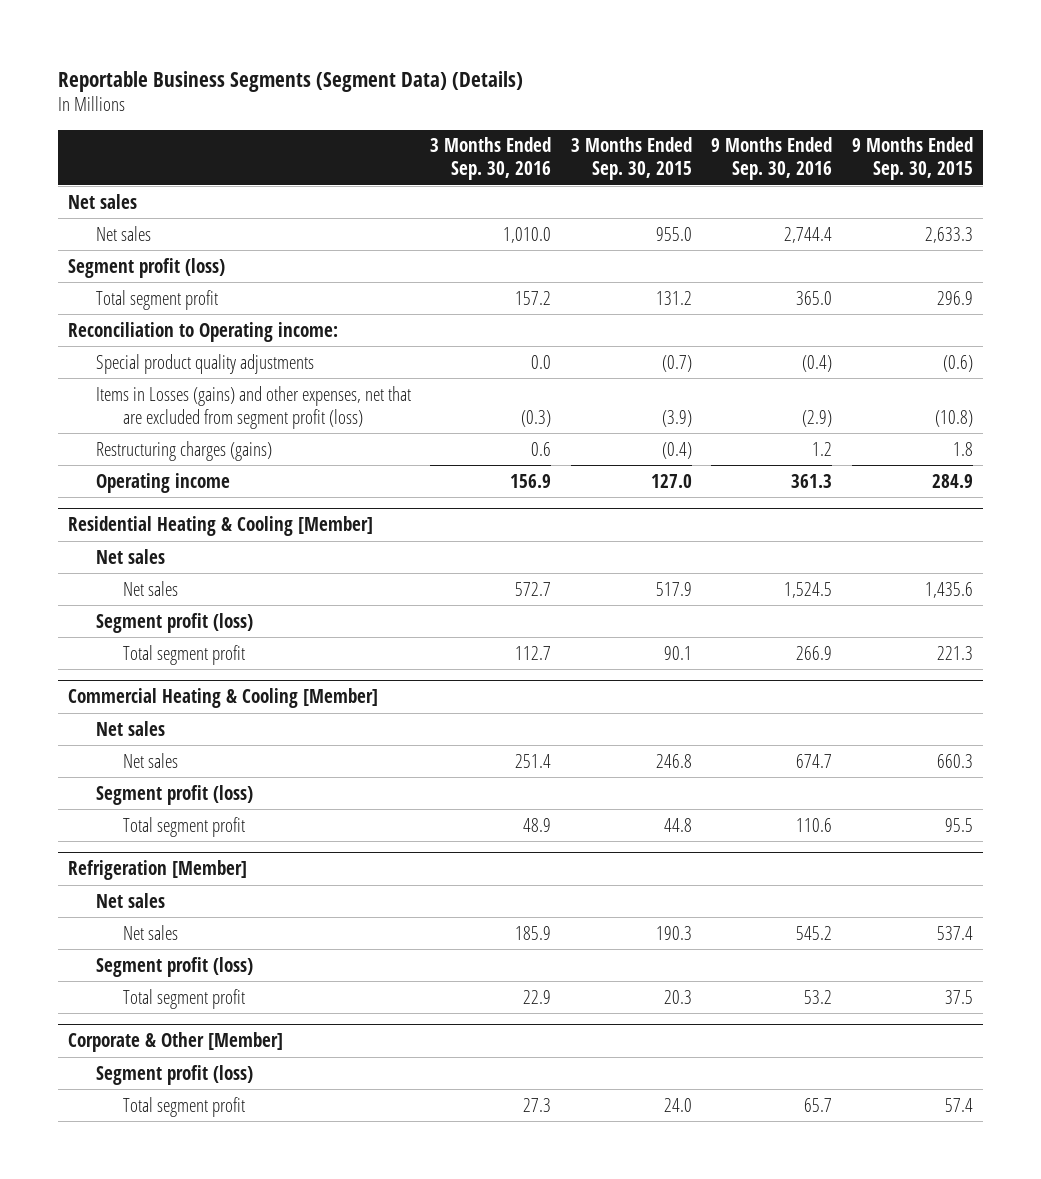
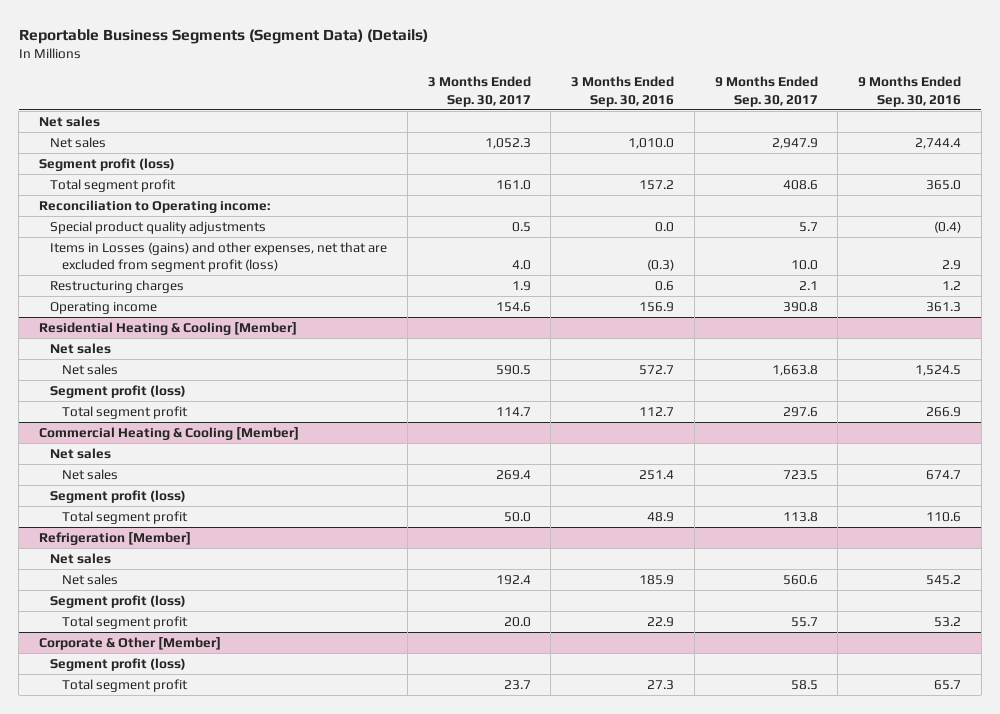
- | 3 Months Ended Sep. 30, 2016 | 3 Months Ended Sep. 30, 2015 | 9 Months Ended Sep. 30, 2016 | 9 Months Ended Sep. 30, 2015
+ | 3 Months Ended Sep. 30, 2017 | 3 Months Ended Sep. 30, 2016 | 9 Months Ended Sep. 30, 2017 | 9 Months Ended Sep. 30, 2016
- Items in Losses (gains) and other expenses, net that are excluded from segment profit (loss) | (0.3) | (3.9) | (2.9) | (10.8)
- Restructuring charges (gains) | 0.6 | (0.4) | 1.2 | 1.8
+ Items in Losses (gains) and other expenses, net that are excluded from segment profit (loss) | 4.0 | (0.3) | 10.0 | 2.9
+ Restructuring charges | 1.9 | 0.6 | 2.1 | 1.2

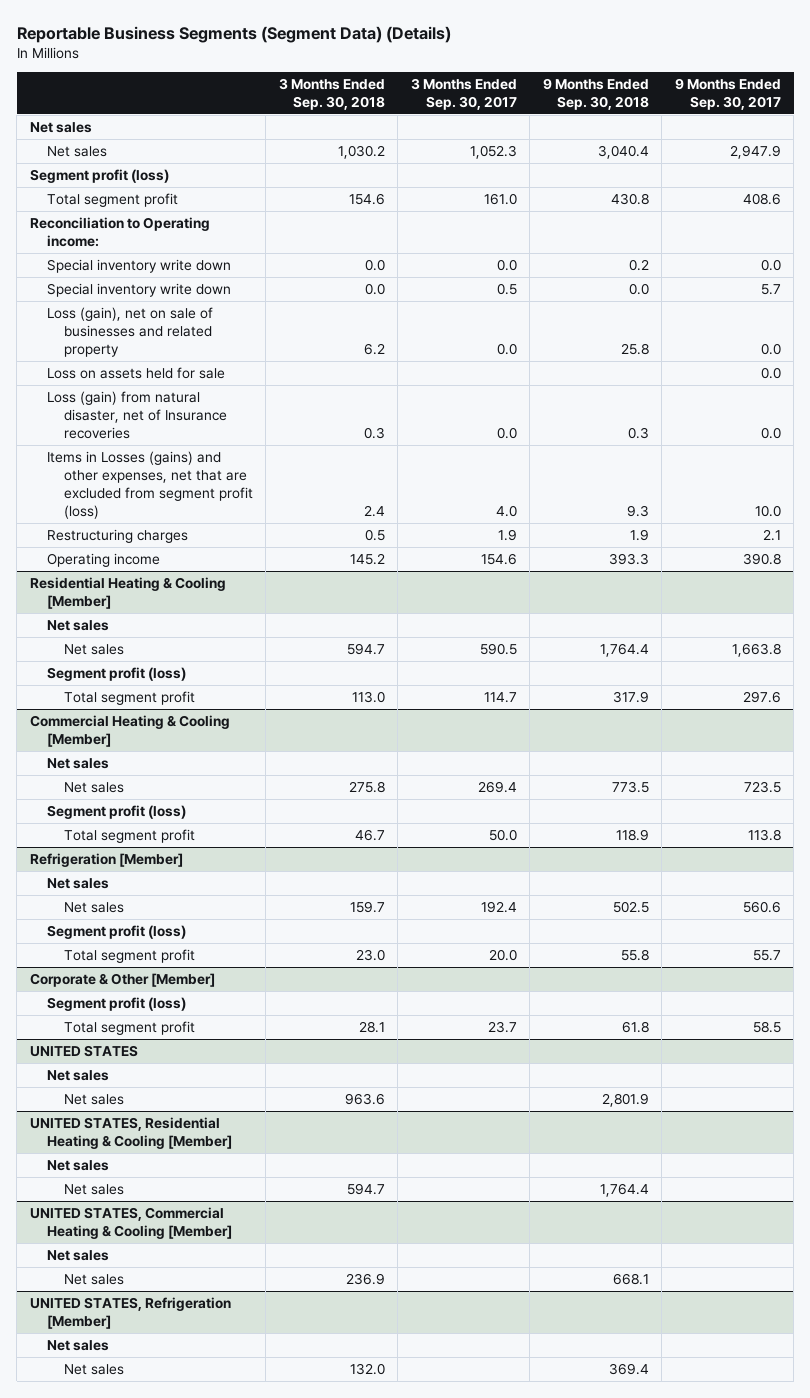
- | 3 Months Ended Sep. 30, 2017 | 3 Months Ended Sep. 30, 2016 | 9 Months Ended Sep. 30, 2017 | 9 Months Ended Sep. 30, 2016
+ | 3 Months Ended Sep. 30, 2018 | 3 Months Ended Sep. 30, 2017 | 9 Months Ended Sep. 30, 2018 | 9 Months Ended Sep. 30, 2017
- Special product quality adjustments | 0.5 | 0.0 | 5.7 | (0.4)
+ Special inventory write down | 0.0 | 0.0 | 0.2 | 0.0
+ Special inventory write down | 0.0 | 0.5 | 0.0 | 5.7
+ Loss (gain), net on sale of businesses and related property | 6.2 | 0.0 | 25.8 | 0.0
+ Loss on assets held for sale | | | | 0.0
+ Loss (gain) from natural disaster, net of Insurance recoveries | 0.3 | 0.0 | 0.3 | 0.0
+ UNITED STATES
+ Net sales
+ Net sales | 963.6 | | 2,801.9 |
+ UNITED STATES, Residential Heating & Cooling [Member]
+ Net sales
+ Net sales | 594.7 | | 1,764.4 |
+ UNITED STATES, Commercial Heating & Cooling [Member]
+ Net sales
+ Net sales | 236.9 | | 668.1 |
+ UNITED STATES, Refrigeration [Member]
+ Net sales
+ Net sales | 132.0 | | 369.4 |

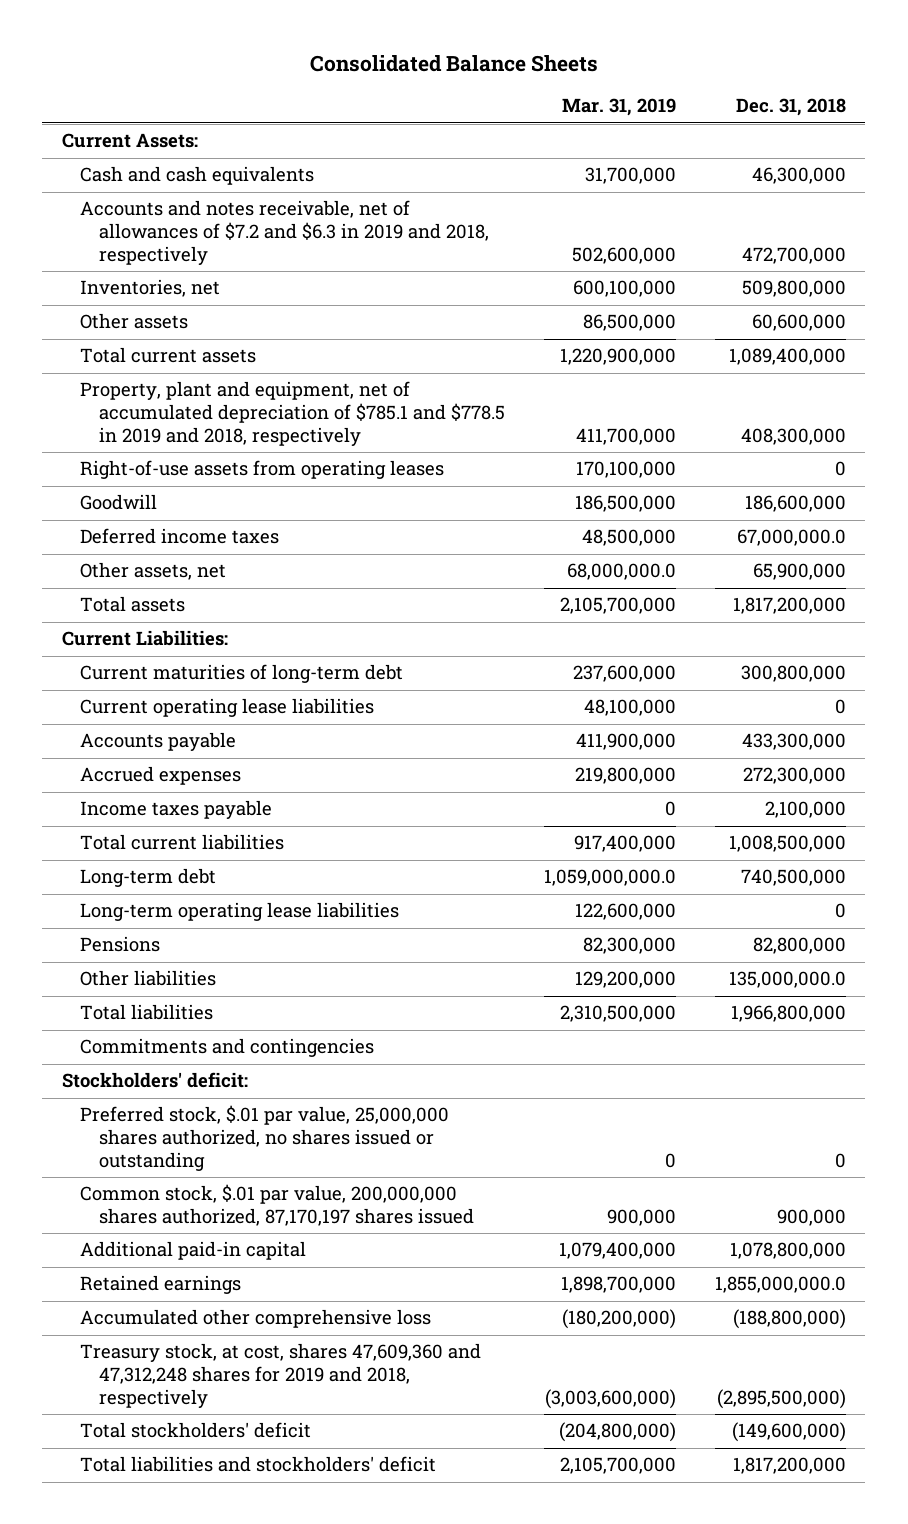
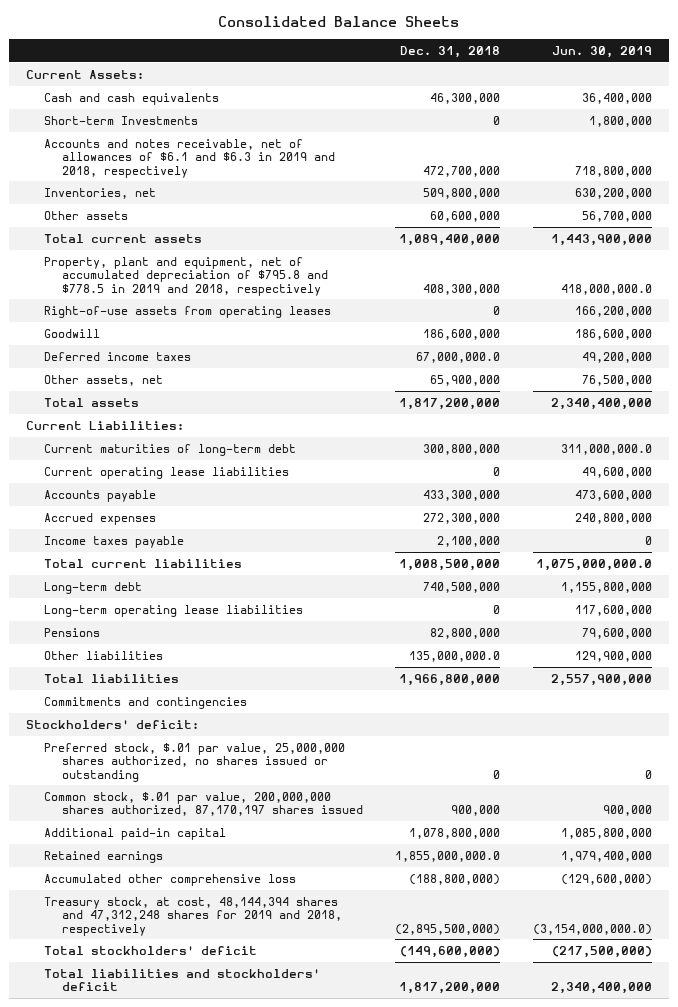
- | Mar. 31, 2019 | Dec. 31, 2018
+ | Dec. 31, 2018 | Jun. 30, 2019
- Accounts and notes receivable, net of allowances of $7.2 and $6.3 in 2019 and 2018, respectively | 502,600,000 | 472,700,000
+ Short-term Investments | 0 | 1,800,000
+ Accounts and notes receivable, net of allowances of $6.1 and $6.3 in 2019 and 2018, respectively | 472,700,000 | 718,800,000
- Property, plant and equipment, net of accumulated depreciation of $785.1 and $778.5 in 2019 and 2018, respectively | 411,700,000 | 408,300,000
+ Property, plant and equipment, net of accumulated depreciation of $795.8 and $778.5 in 2019 and 2018, respectively | 408,300,000 | 418,000,000.0
- Treasury stock, at cost, shares 47,609,360 and 47,312,248 shares for 2019 and 2018, respectively | (3,003,600,000) | (2,895,500,000)
+ Treasury stock, at cost, 48,144,394 shares and 47,312,248 shares for 2019 and 2018, respectively | (2,895,500,000) | (3,154,000,000.0)

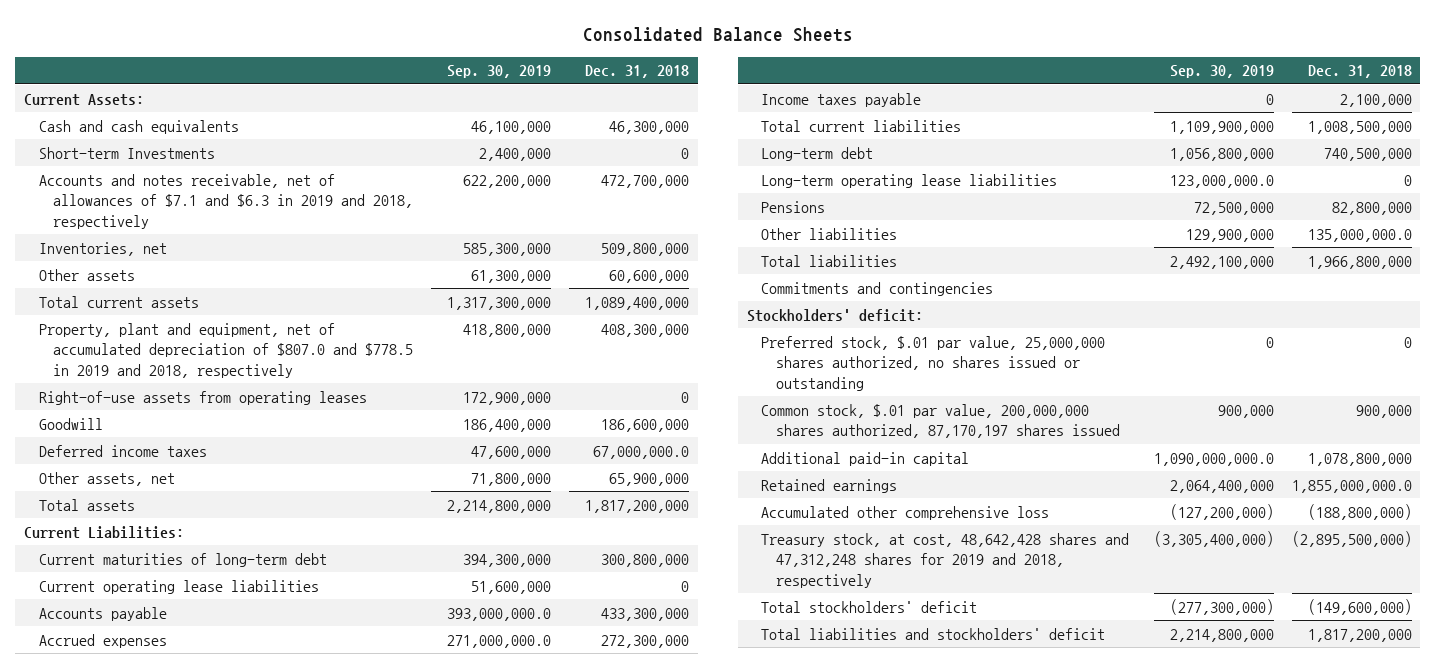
- | Dec. 31, 2018 | Jun. 30, 2019
+ | Sep. 30, 2019 | Dec. 31, 2018
- Accounts and notes receivable, net of allowances of $6.1 and $6.3 in 2019 and 2018, respectively | 472,700,000 | 718,800,000
+ Accounts and notes receivable, net of allowances of $7.1 and $6.3 in 2019 and 2018, respectively | 622,200,000 | 472,700,000
- Property, plant and equipment, net of accumulated depreciation of $795.8 and $778.5 in 2019 and 2018, respectively | 408,300,000 | 418,000,000.0
+ Property, plant and equipment, net of accumulated depreciation of $807.0 and $778.5 in 2019 and 2018, respectively | 418,800,000 | 408,300,000
- Treasury stock, at cost, 48,144,394 shares and 47,312,248 shares for 2019 and 2018, respectively | (2,895,500,000) | (3,154,000,000.0)
+ Treasury stock, at cost, 48,642,428 shares and 47,312,248 shares for 2019 and 2018, respectively | (3,305,400,000) | (2,895,500,000)

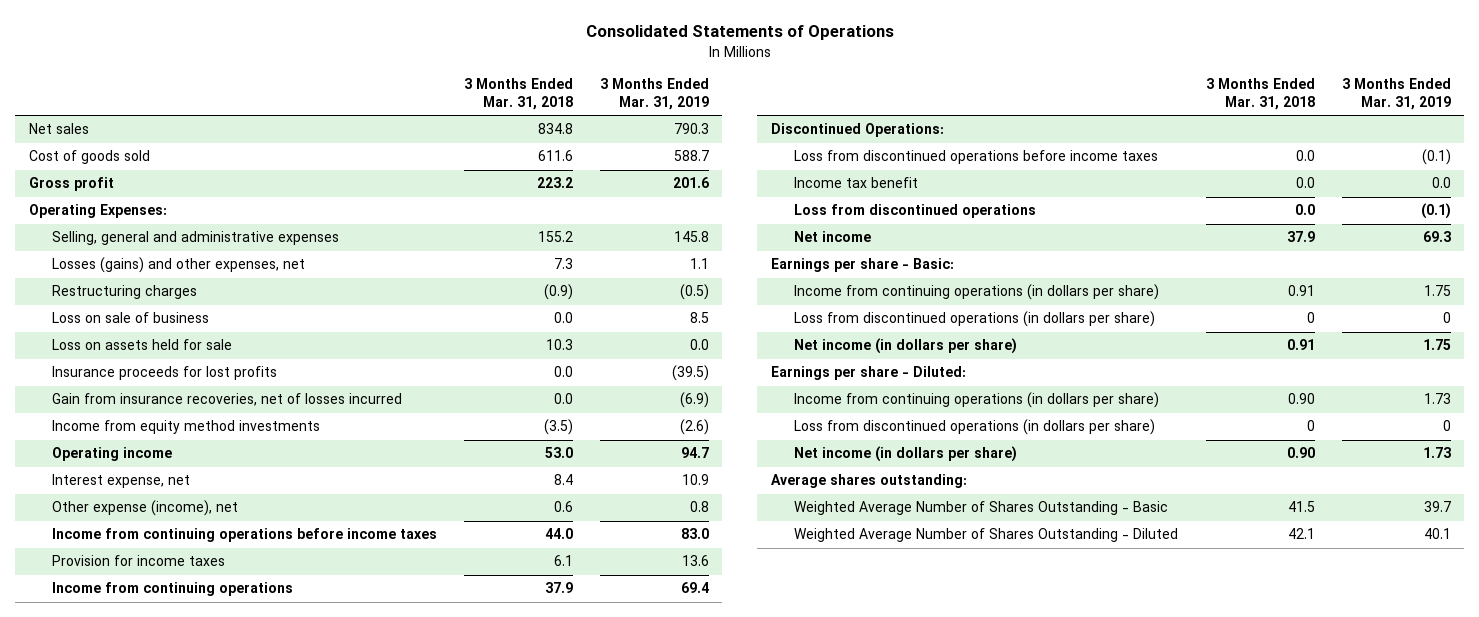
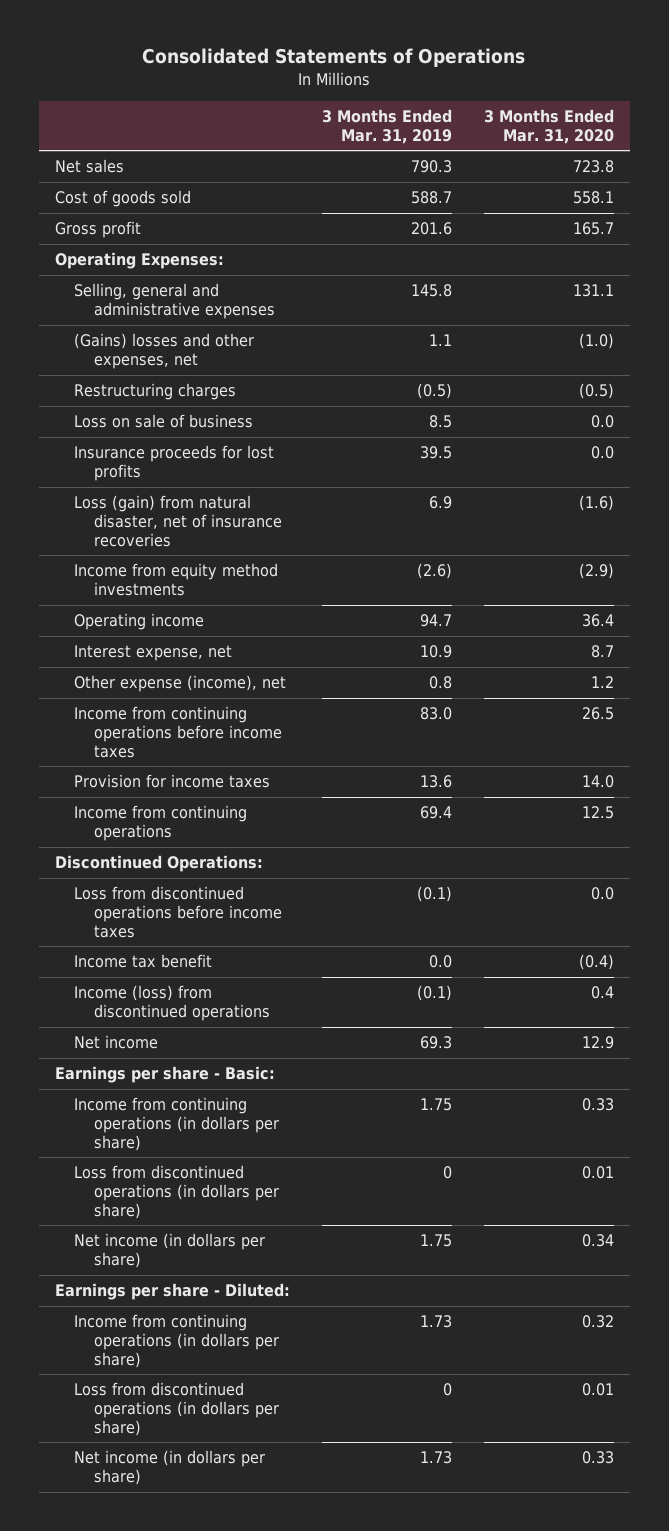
- | 3 Months Ended Mar. 31, 2018 | 3 Months Ended Mar. 31, 2019
+ | 3 Months Ended Mar. 31, 2019 | 3 Months Ended Mar. 31, 2020
- Losses (gains) and other expenses, net | 7.3 | 1.1
+ (Gains) losses and other expenses, net | 1.1 | (1.0)
- Loss on assets held for sale | 10.3 | 0.0
- Insurance proceeds for lost profits | 0.0 | (39.5)
- Gain from insurance recoveries, net of losses incurred | 0.0 | (6.9)
+ Insurance proceeds for lost profits | 39.5 | 0.0
+ Loss (gain) from natural disaster, net of insurance recoveries | 6.9 | (1.6)
- Loss from discontinued operations | 0.0 | (0.1)
+ Income (loss) from discontinued operations | (0.1) | 0.4
- Average shares outstanding:
- Weighted Average Number of Shares Outstanding - Basic | 41.5 | 39.7
- Weighted Average Number of Shares Outstanding - Diluted | 42.1 | 40.1

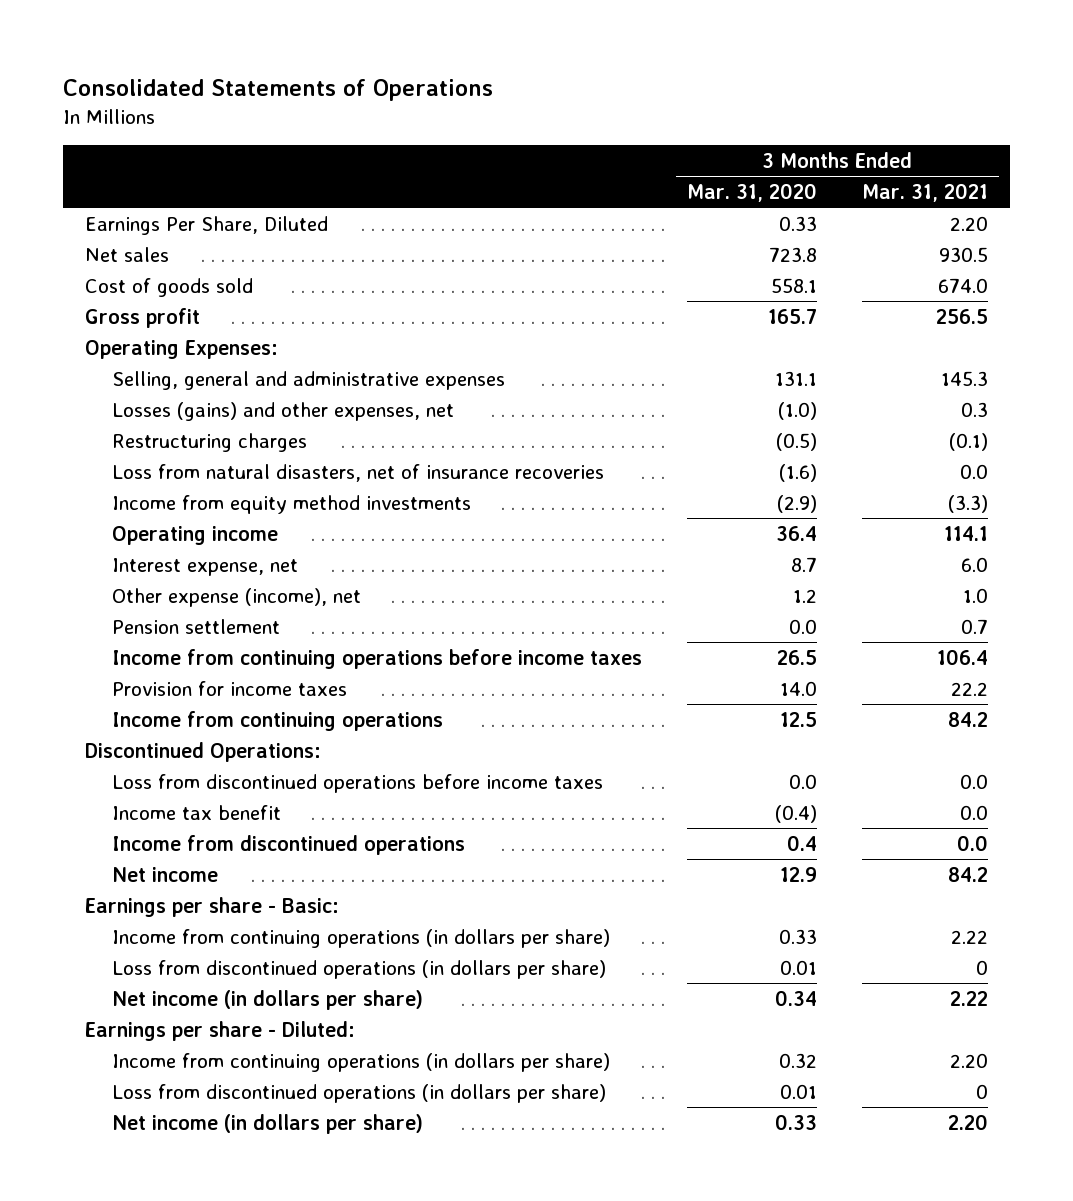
- | 3 Months Ended Mar. 31, 2019 | 3 Months Ended Mar. 31, 2020
+ | 3 Months Ended Mar. 31, 2020 | 3 Months Ended Mar. 31, 2021
+ Earnings Per Share, Diluted | 0.33 | 2.20
- (Gains) losses and other expenses, net | 1.1 | (1.0)
+ Losses (gains) and other expenses, net | (1.0) | 0.3
- Loss on sale of business | 8.5 | 0.0
- Insurance proceeds for lost profits | 39.5 | 0.0
- Loss (gain) from natural disaster, net of insurance recoveries | 6.9 | (1.6)
+ Loss from natural disasters, net of insurance recoveries | (1.6) | 0.0
+ Pension settlement | 0.0 | 0.7
- Income (loss) from discontinued operations | (0.1) | 0.4
+ Income from discontinued operations | 0.4 | 0.0

